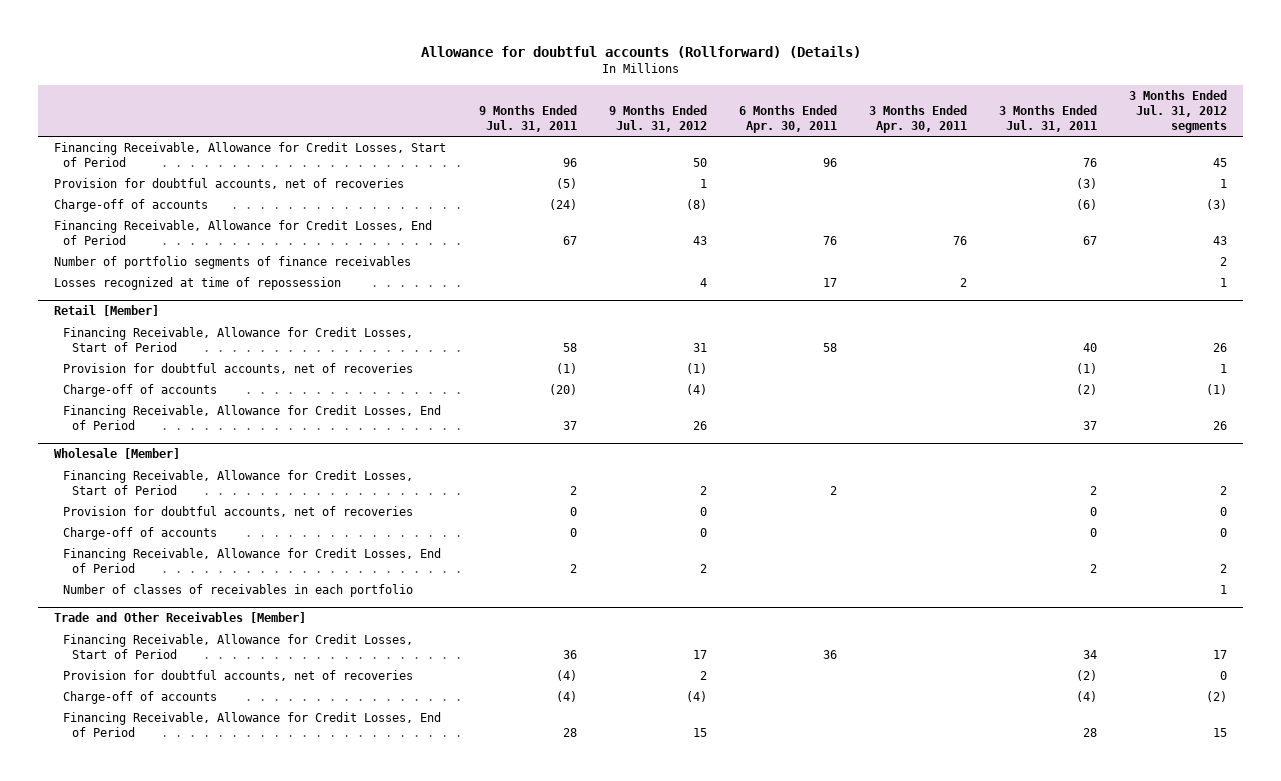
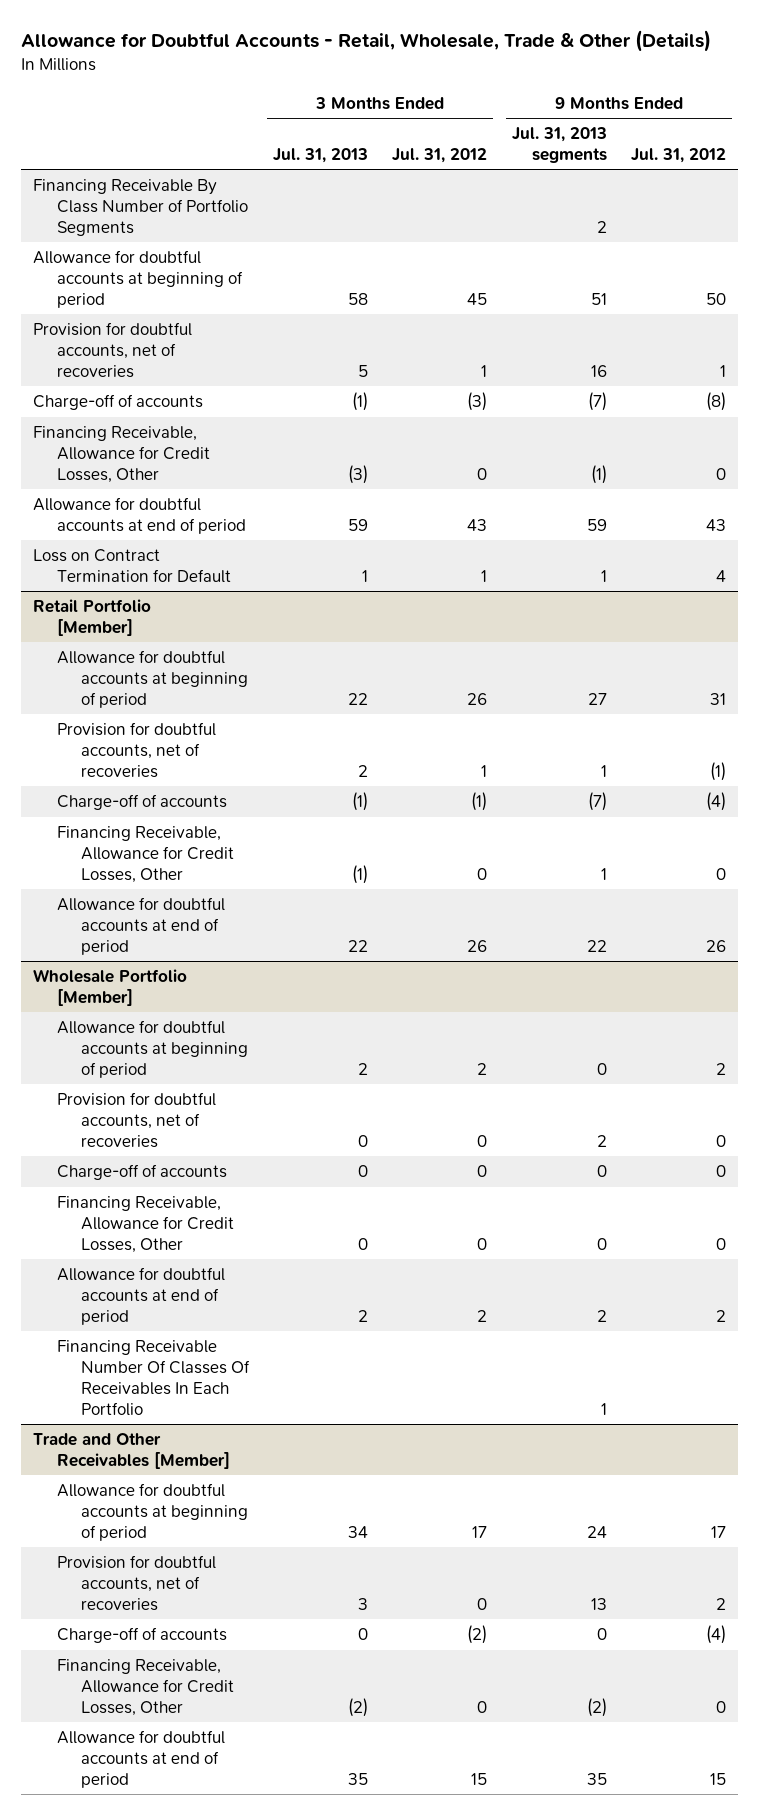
- Allowance for doubtful accounts (Rollforward) (Details)
+ Allowance for Doubtful Accounts - Retail, Wholesale, Trade & Other (Details)
- | 9 Months Ended Jul. 31, 2011 | 9 Months Ended Jul. 31, 2012 | 6 Months Ended Apr. 30, 2011 | 3 Months Ended Apr. 30, 2011 | 3 Months Ended Jul. 31, 2011 | 3 Months Ended Jul. 31, 2012 segments
+ | 3 Months Ended Jul. 31, 2013 | 3 Months Ended Jul. 31, 2012 | 9 Months Ended Jul. 31, 2013 segments | 9 Months Ended Jul. 31, 2012
- Financing Receivable, Allowance for Credit Losses, Start of Period | 96 | 50 | 96 | | 76 | 45
+ Financing Receivable By Class Number of Portfolio Segments | | | 2 |
+ Allowance for doubtful accounts at beginning of period | 58 | 45 | 51 | 50
- Financing Receivable, Allowance for Credit Losses, End of Period | 67 | 43 | 76 | 76 | 67 | 43
- Number of portfolio segments of finance receivables | | | | | | 2
- Losses recognized at time of repossession | | 4 | 17 | 2 | | 1
- Retail [Member]
- Financing Receivable, Allowance for Credit Losses, Start of Period | 58 | 31 | 58 | | 40 | 26
+ Financing Receivable, Allowance for Credit Losses, Other | (3) | 0 | (1) | 0
+ Allowance for doubtful accounts at end of period | 59 | 43 | 59 | 43
+ Loss on Contract Termination for Default | 1 | 1 | 1 | 4
+ Retail Portfolio [Member]
+ Allowance for doubtful accounts at beginning of period | 22 | 26 | 27 | 31
- Financing Receivable, Allowance for Credit Losses, End of Period | 37 | 26 | | | 37 | 26
- Wholesale [Member]
- Financing Receivable, Allowance for Credit Losses, Start of Period | 2 | 2 | 2 | | 2 | 2
+ Financing Receivable, Allowance for Credit Losses, Other | (1) | 0 | 1 | 0
+ Allowance for doubtful accounts at end of period | 22 | 26 | 22 | 26
+ Wholesale Portfolio [Member]
+ Allowance for doubtful accounts at beginning of period | 2 | 2 | 0 | 2
- Financing Receivable, Allowance for Credit Losses, End of Period | 2 | 2 | | | 2 | 2
- Number of classes of receivables in each portfolio | | | | | | 1
+ Financing Receivable, Allowance for Credit Losses, Other | 0 | 0 | 0 | 0
+ Allowance for doubtful accounts at end of period | 2 | 2 | 2 | 2
+ Financing Receivable Number Of Classes Of Receivables In Each Portfolio | | | 1 |
@ Trade and Other Receivables [Member]
- Financing Receivable, Allowance for Credit Losses, Start of Period | 36 | 17 | 36 | | 34 | 17
+ Allowance for doubtful accounts at beginning of period | 34 | 17 | 24 | 17
- Financing Receivable, Allowance for Credit Losses, End of Period | 28 | 15 | | | 28 | 15
+ Financing Receivable, Allowance for Credit Losses, Other | (2) | 0 | (2) | 0
+ Allowance for doubtful accounts at end of period | 35 | 15 | 35 | 15

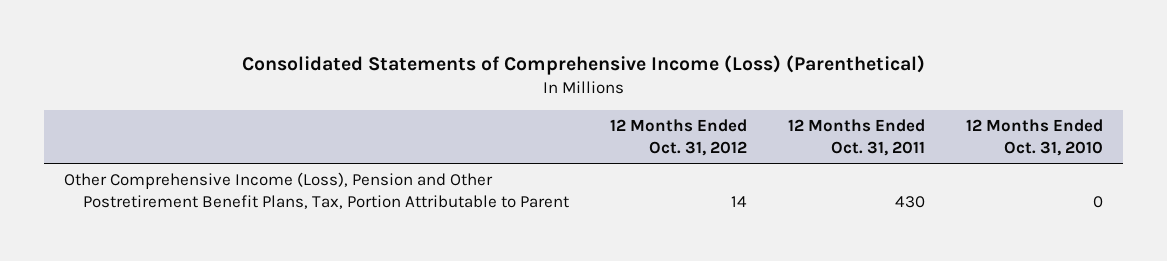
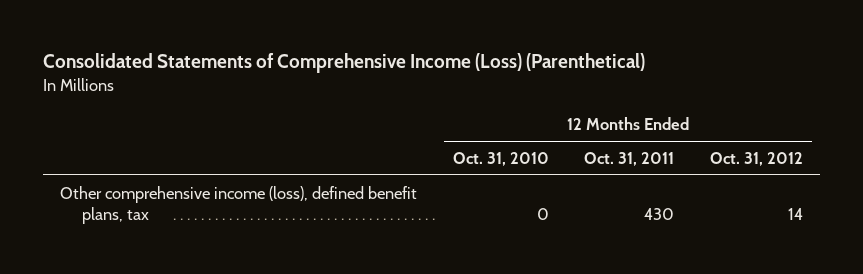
- | 12 Months Ended Oct. 31, 2012 | 12 Months Ended Oct. 31, 2011 | 12 Months Ended Oct. 31, 2010
+ | 12 Months Ended Oct. 31, 2010 | 12 Months Ended Oct. 31, 2011 | 12 Months Ended Oct. 31, 2012
- Other Comprehensive Income (Loss), Pension and Other Postretirement Benefit Plans, Tax, Portion Attributable to Parent | 14 | 430 | 0
+ Other comprehensive income (loss), defined benefit plans, tax | 0 | 430 | 14

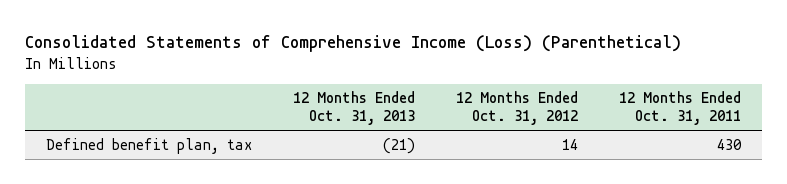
- | 12 Months Ended Oct. 31, 2010 | 12 Months Ended Oct. 31, 2011 | 12 Months Ended Oct. 31, 2012
+ | 12 Months Ended Oct. 31, 2013 | 12 Months Ended Oct. 31, 2012 | 12 Months Ended Oct. 31, 2011
- Other comprehensive income (loss), defined benefit plans, tax | 0 | 430 | 14
+ Defined benefit plan, tax | (21) | 14 | 430

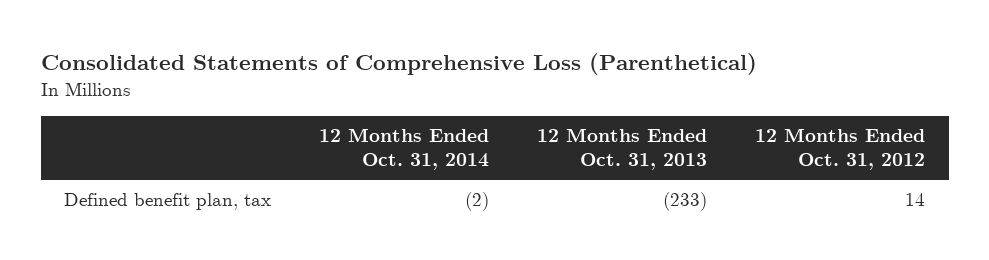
- Consolidated Statements of Comprehensive Income (Loss) (Parenthetical)
+ Consolidated Statements of Comprehensive Loss (Parenthetical)
- | 12 Months Ended Oct. 31, 2013 | 12 Months Ended Oct. 31, 2012 | 12 Months Ended Oct. 31, 2011
+ | 12 Months Ended Oct. 31, 2014 | 12 Months Ended Oct. 31, 2013 | 12 Months Ended Oct. 31, 2012
- Defined benefit plan, tax | (21) | 14 | 430
+ Defined benefit plan, tax | (2) | (233) | 14

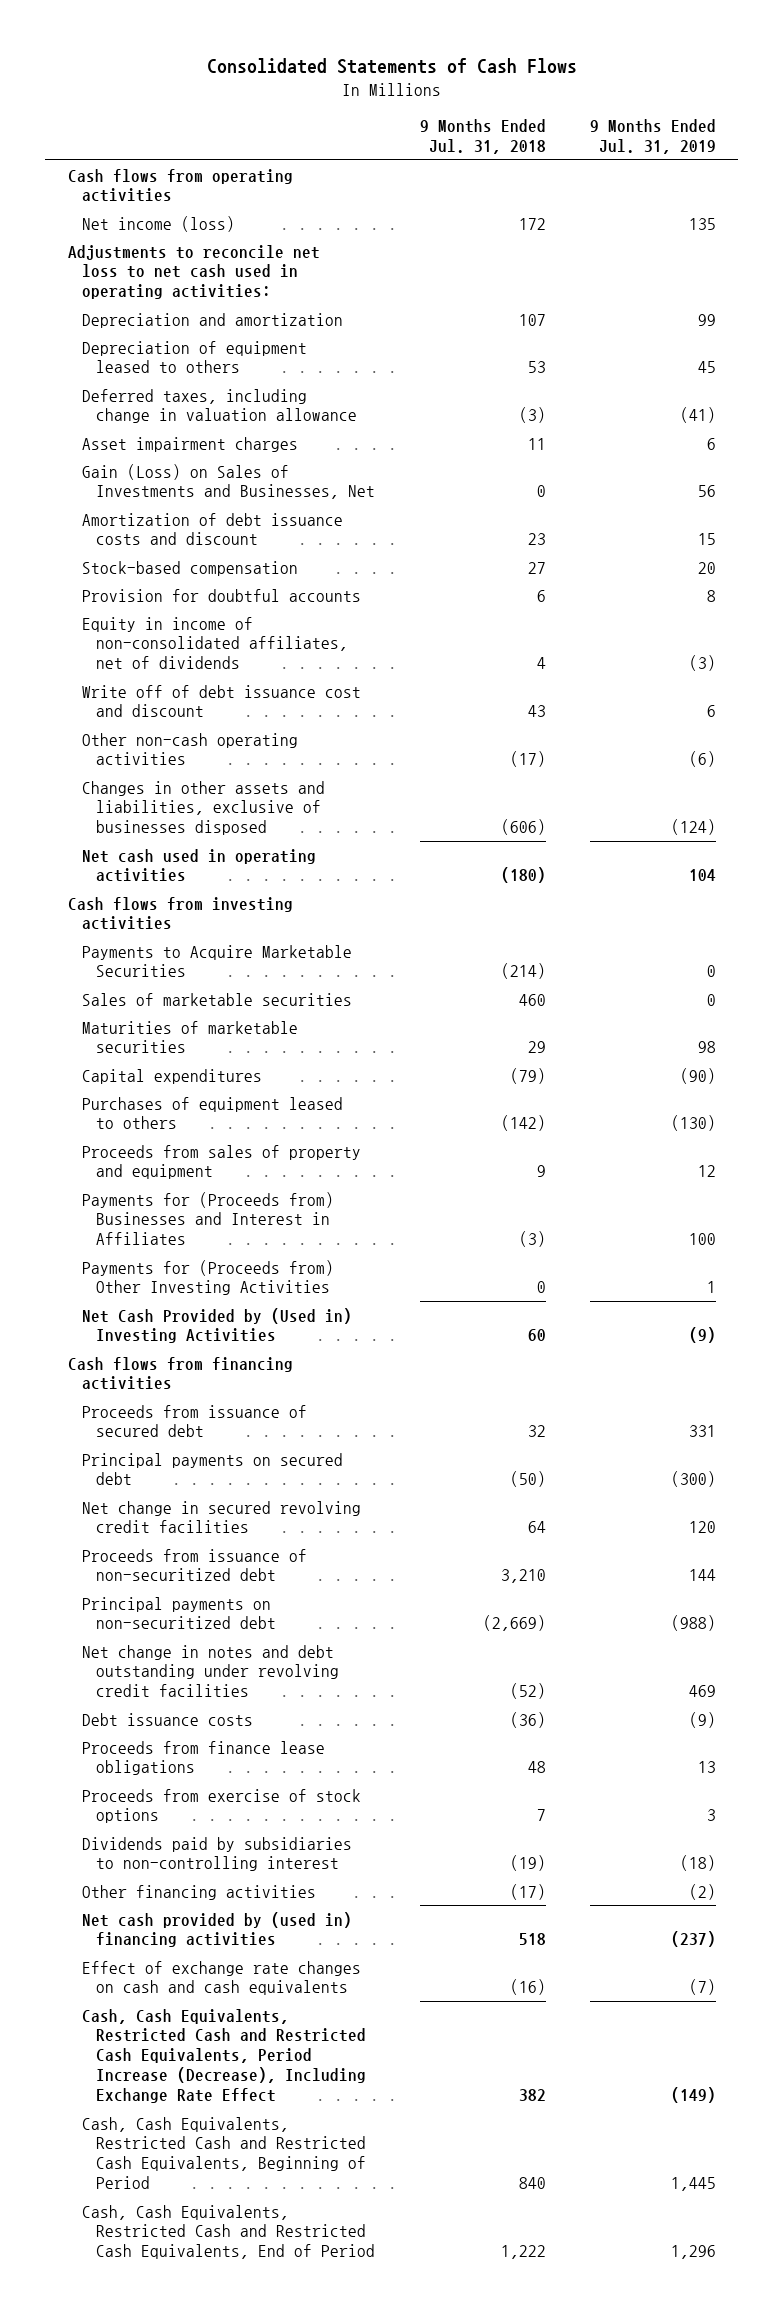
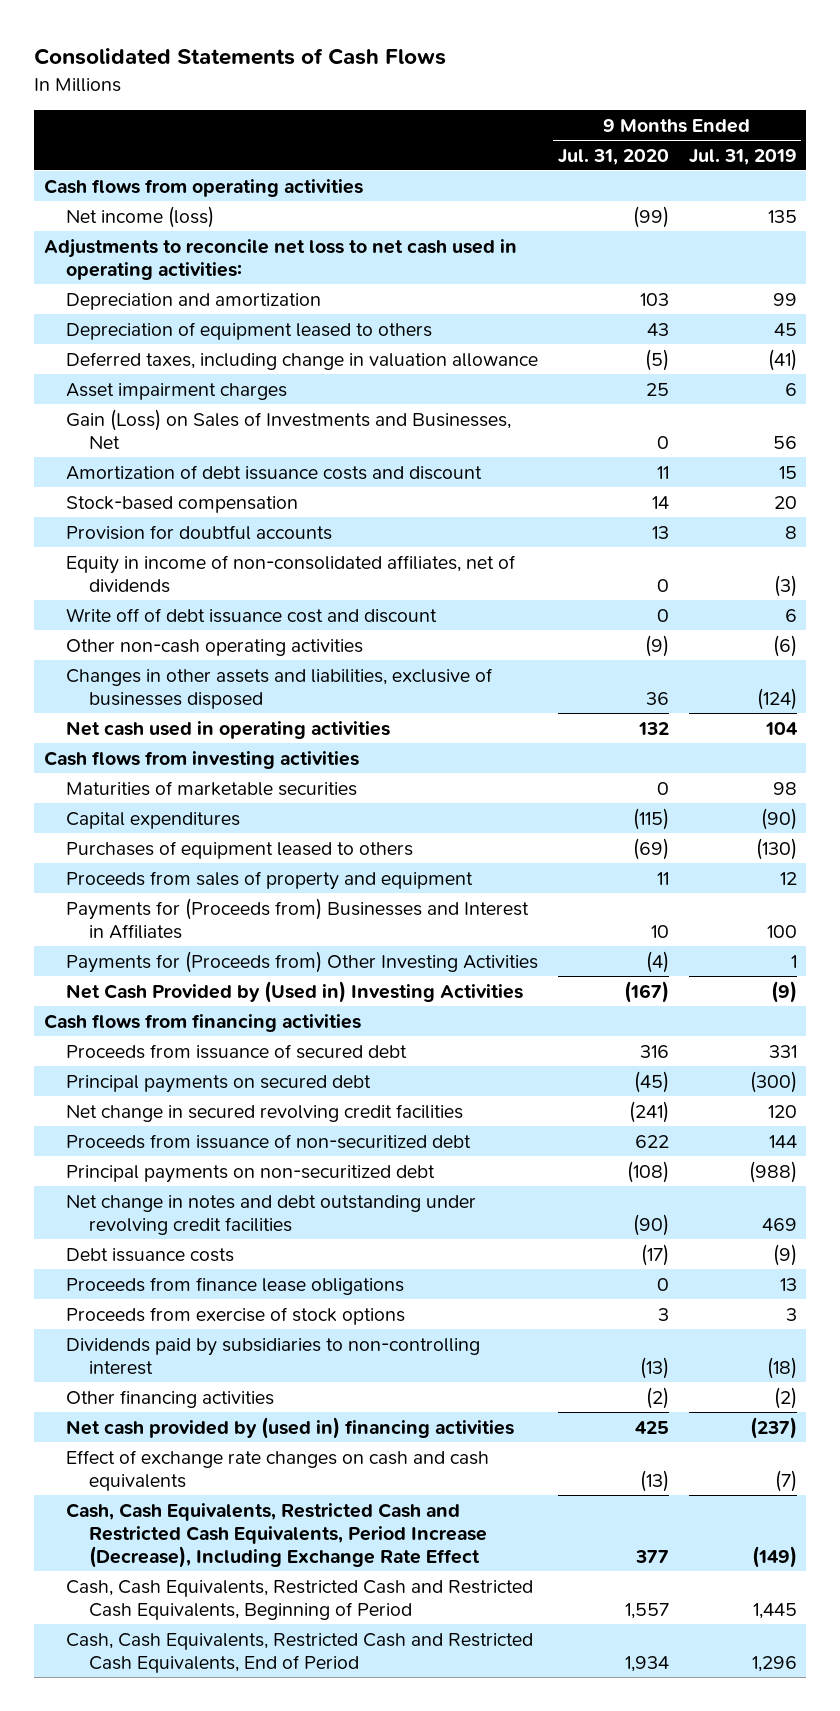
- | 9 Months Ended Jul. 31, 2018 | 9 Months Ended Jul. 31, 2019
+ | 9 Months Ended Jul. 31, 2020 | 9 Months Ended Jul. 31, 2019
- Payments to Acquire Marketable Securities | (214) | 0
- Sales of marketable securities | 460 | 0

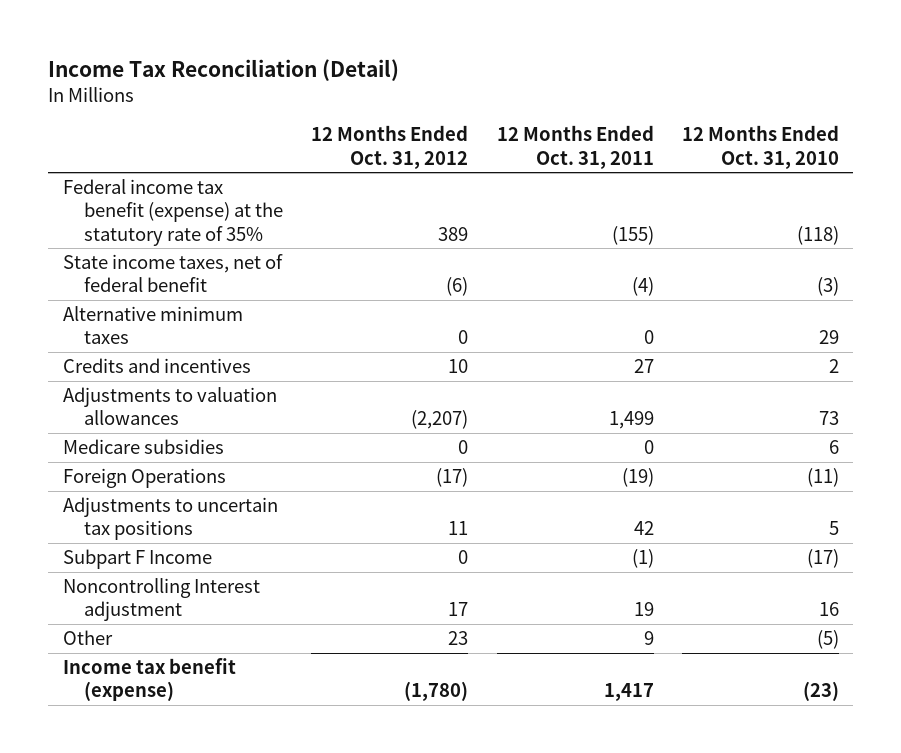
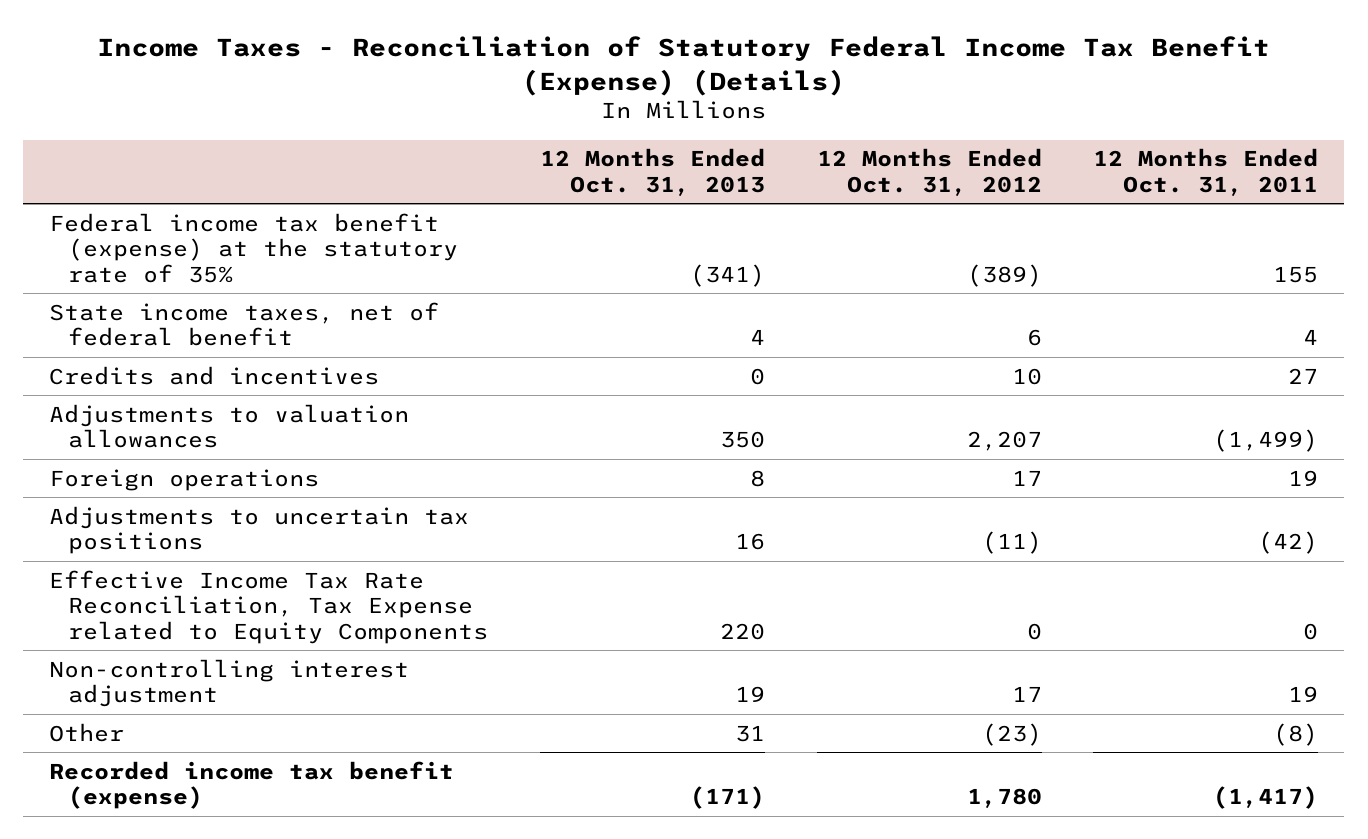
- Income Tax Reconciliation (Detail)
+ Income Taxes - Reconciliation of Statutory Federal Income Tax Benefit (Expense) (Details)
- | 12 Months Ended Oct. 31, 2012 | 12 Months Ended Oct. 31, 2011 | 12 Months Ended Oct. 31, 2010
+ | 12 Months Ended Oct. 31, 2013 | 12 Months Ended Oct. 31, 2012 | 12 Months Ended Oct. 31, 2011
- Federal income tax benefit (expense) at the statutory rate of 35% | 389 | (155) | (118)
- State income taxes, net of federal benefit | (6) | (4) | (3)
- Alternative minimum taxes | 0 | 0 | 29
+ Federal income tax benefit (expense) at the statutory rate of 35% | (341) | (389) | 155
+ State income taxes, net of federal benefit | 4 | 6 | 4
- Adjustments to valuation allowances | (2,207) | 1,499 | 73
- Medicare subsidies | 0 | 0 | 6
- Foreign Operations | (17) | (19) | (11)
- Adjustments to uncertain tax positions | 11 | 42 | 5
- Subpart F Income | 0 | (1) | (17)
- Noncontrolling Interest adjustment | 17 | 19 | 16
- Other | 23 | 9 | (5)
- Income tax benefit (expense) | (1,780) | 1,417 | (23)
+ Adjustments to valuation allowances | 350 | 2,207 | (1,499)
+ Foreign operations | 8 | 17 | 19
+ Adjustments to uncertain tax positions | 16 | (11) | (42)
+ Effective Income Tax Rate Reconciliation, Tax Expense related to Equity Components | 220 | 0 | 0
+ Non-controlling interest adjustment | 19 | 17 | 19
+ Other | 31 | (23) | (8)
+ Recorded income tax benefit (expense) | (171) | 1,780 | (1,417)

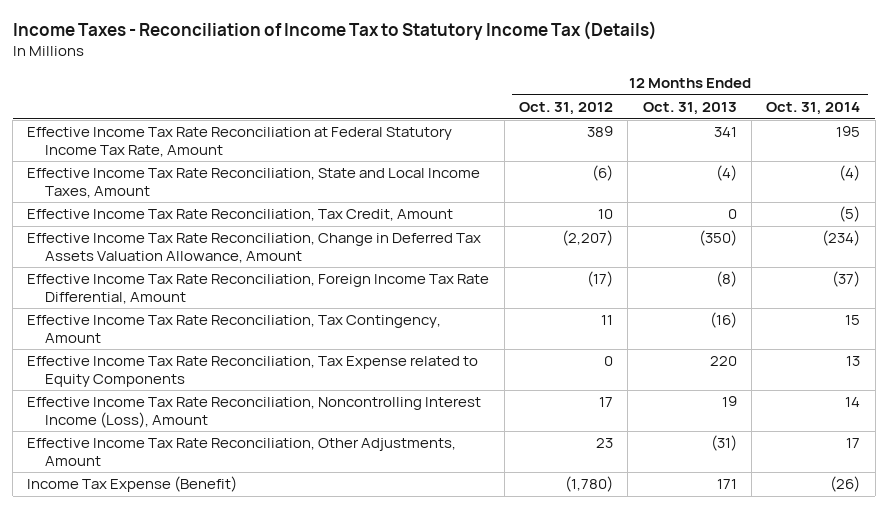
- Income Taxes - Reconciliation of Statutory Federal Income Tax Benefit (Expense) (Details)
+ Income Taxes - Reconciliation of Income Tax to Statutory Income Tax (Details)
- | 12 Months Ended Oct. 31, 2013 | 12 Months Ended Oct. 31, 2012 | 12 Months Ended Oct. 31, 2011
+ | 12 Months Ended Oct. 31, 2012 | 12 Months Ended Oct. 31, 2013 | 12 Months Ended Oct. 31, 2014
- Federal income tax benefit (expense) at the statutory rate of 35% | (341) | (389) | 155
- State income taxes, net of federal benefit | 4 | 6 | 4
- Credits and incentives | 0 | 10 | 27
- Adjustments to valuation allowances | 350 | 2,207 | (1,499)
- Foreign operations | 8 | 17 | 19
- Adjustments to uncertain tax positions | 16 | (11) | (42)
+ Effective Income Tax Rate Reconciliation at Federal Statutory Income Tax Rate, Amount | 389 | 341 | 195
+ Effective Income Tax Rate Reconciliation, State and Local Income Taxes, Amount | (6) | (4) | (4)
+ Effective Income Tax Rate Reconciliation, Tax Credit, Amount | 10 | 0 | (5)
+ Effective Income Tax Rate Reconciliation, Change in Deferred Tax Assets Valuation Allowance, Amount | (2,207) | (350) | (234)
+ Effective Income Tax Rate Reconciliation, Foreign Income Tax Rate Differential, Amount | (17) | (8) | (37)
+ Effective Income Tax Rate Reconciliation, Tax Contingency, Amount | 11 | (16) | 15
- Non-controlling interest adjustment | 19 | 17 | 19
- Other | 31 | (23) | (8)
- Recorded income tax benefit (expense) | (171) | 1,780 | (1,417)
+ Effective Income Tax Rate Reconciliation, Noncontrolling Interest Income (Loss), Amount | 17 | 19 | 14
+ Effective Income Tax Rate Reconciliation, Other Adjustments, Amount | 23 | (31) | 17
+ Income Tax Expense (Benefit) | (1,780) | 171 | (26)

